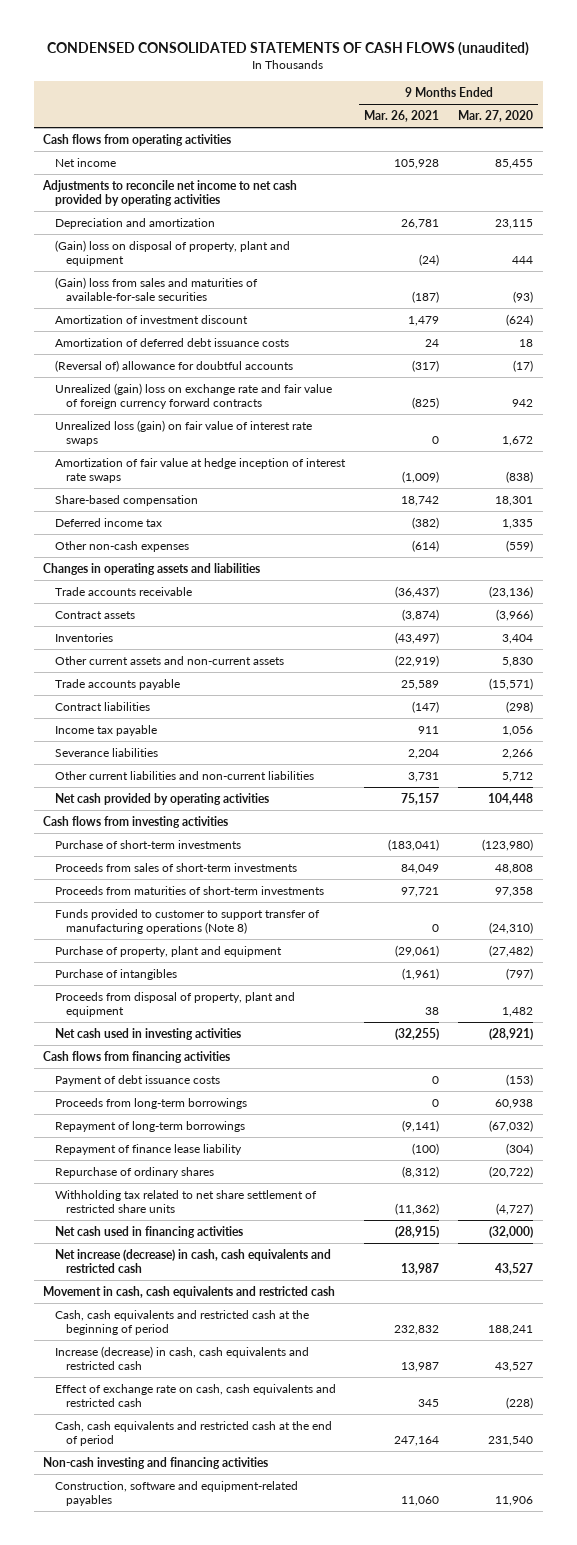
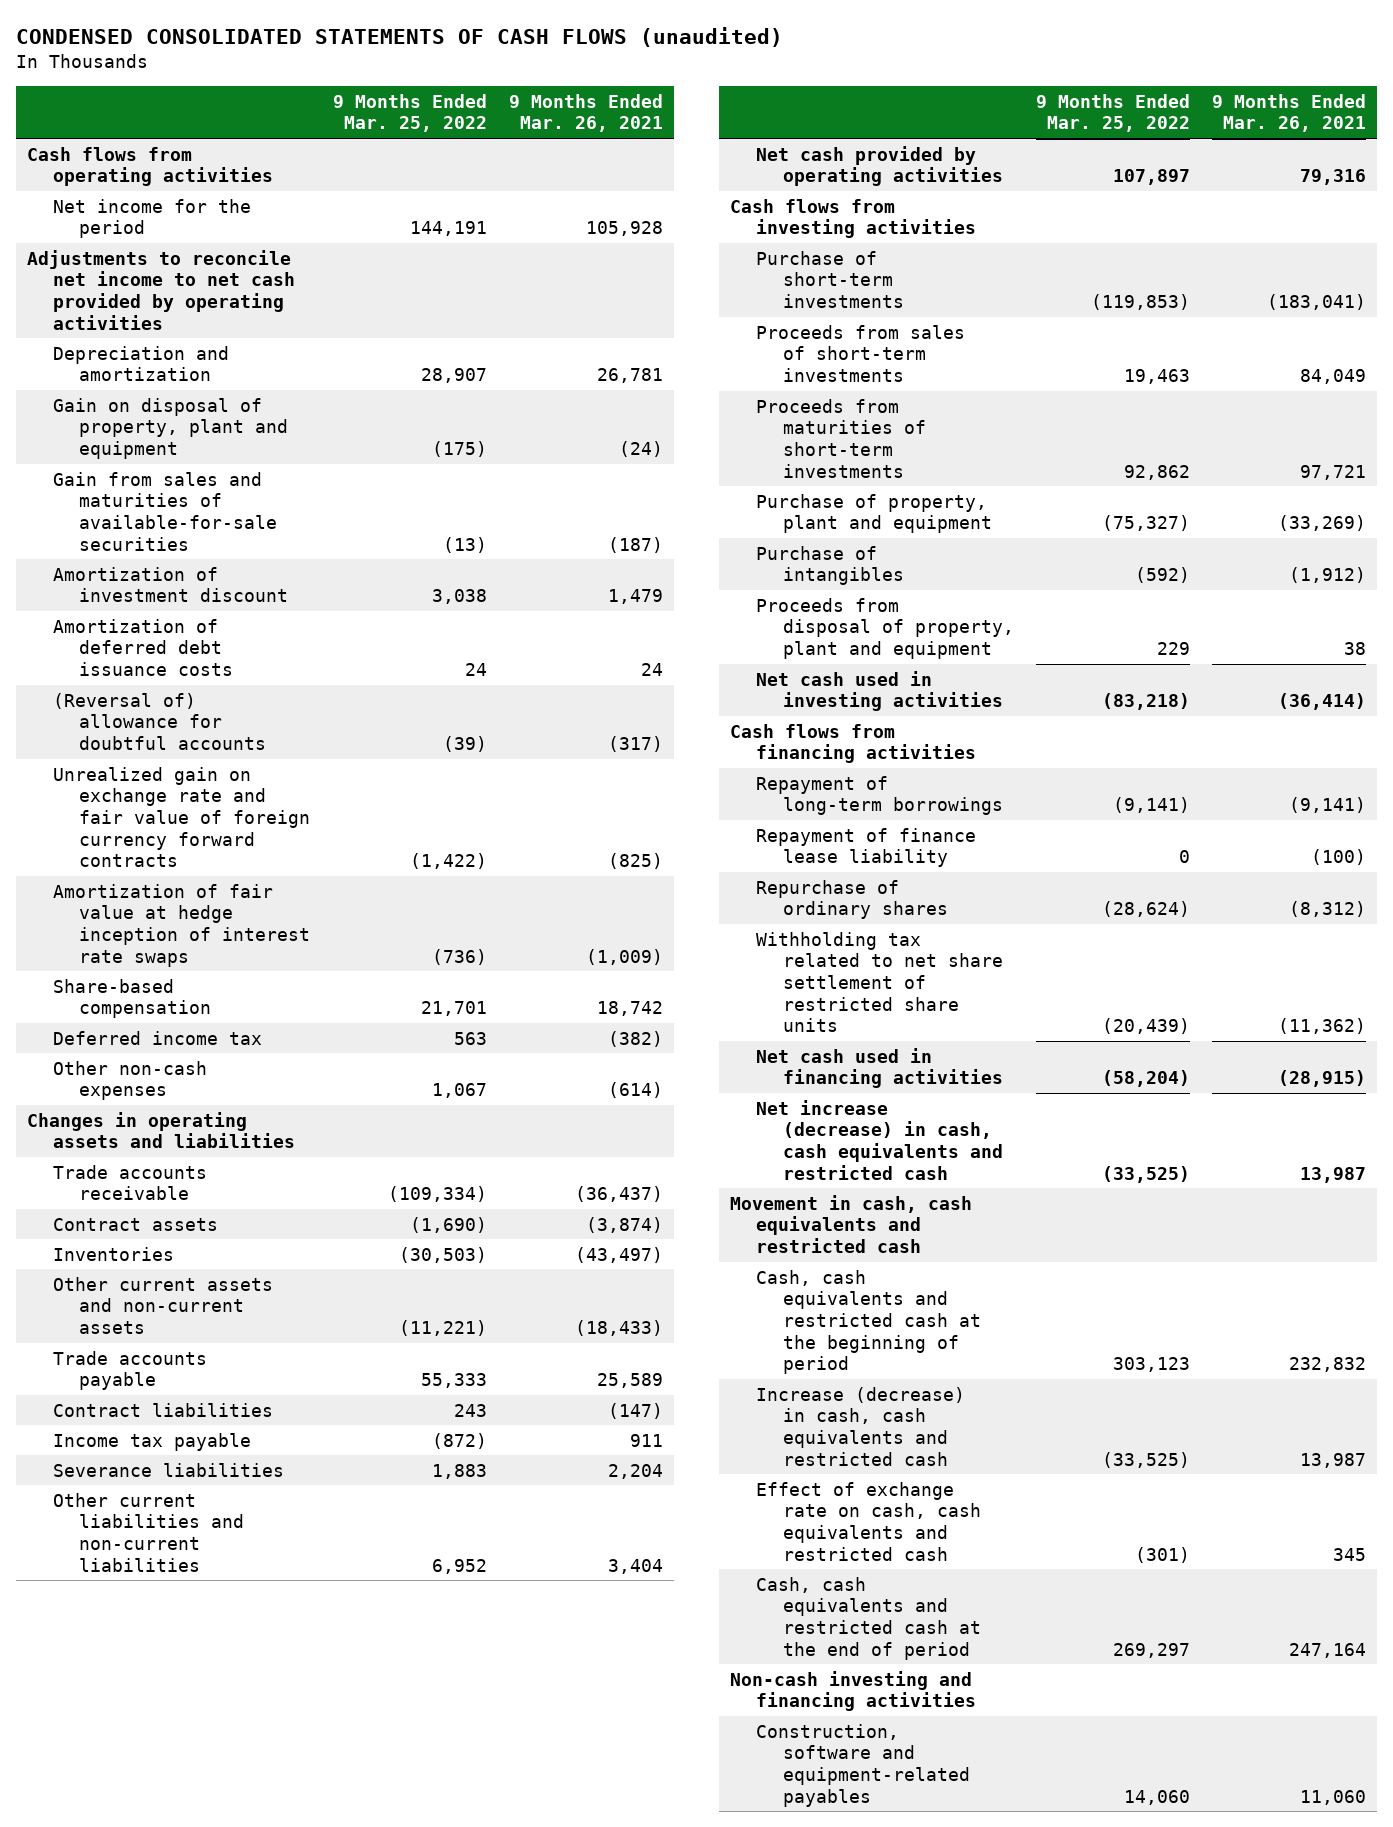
- | 9 Months Ended Mar. 26, 2021 | 9 Months Ended Mar. 27, 2020
+ | 9 Months Ended Mar. 25, 2022 | 9 Months Ended Mar. 26, 2021
- Net income | 105,928 | 85,455
+ Net income for the period | 144,191 | 105,928
- (Gain) loss on disposal of property, plant and equipment | (24) | 444
- (Gain) loss from sales and maturities of available-for-sale securities | (187) | (93)
+ Gain on disposal of property, plant and equipment | (175) | (24)
+ Gain from sales and maturities of available-for-sale securities | (13) | (187)
- Unrealized (gain) loss on exchange rate and fair value of foreign currency forward contracts | (825) | 942
- Unrealized loss (gain) on fair value of interest rate swaps | 0 | 1,672
+ Unrealized gain on exchange rate and fair value of foreign currency forward contracts | (1,422) | (825)
- Other current assets and non-current assets | (22,919) | 5,830
+ Other current assets and non-current assets | (11,221) | (18,433)
- Other current liabilities and non-current liabilities | 3,731 | 5,712
- Net cash provided by operating activities | 75,157 | 104,448
+ Other current liabilities and non-current liabilities | 6,952 | 3,404
+ Net cash provided by operating activities | 107,897 | 79,316
- Funds provided to customer to support transfer of manufacturing operations (Note 8) | 0 | (24,310)
- Purchase of property, plant and equipment | (29,061) | (27,482)
- Purchase of intangibles | (1,961) | (797)
+ Purchase of property, plant and equipment | (75,327) | (33,269)
+ Purchase of intangibles | (592) | (1,912)
- Net cash used in investing activities | (32,255) | (28,921)
+ Net cash used in investing activities | (83,218) | (36,414)
- Payment of debt issuance costs | 0 | (153)
- Proceeds from long-term borrowings | 0 | 60,938

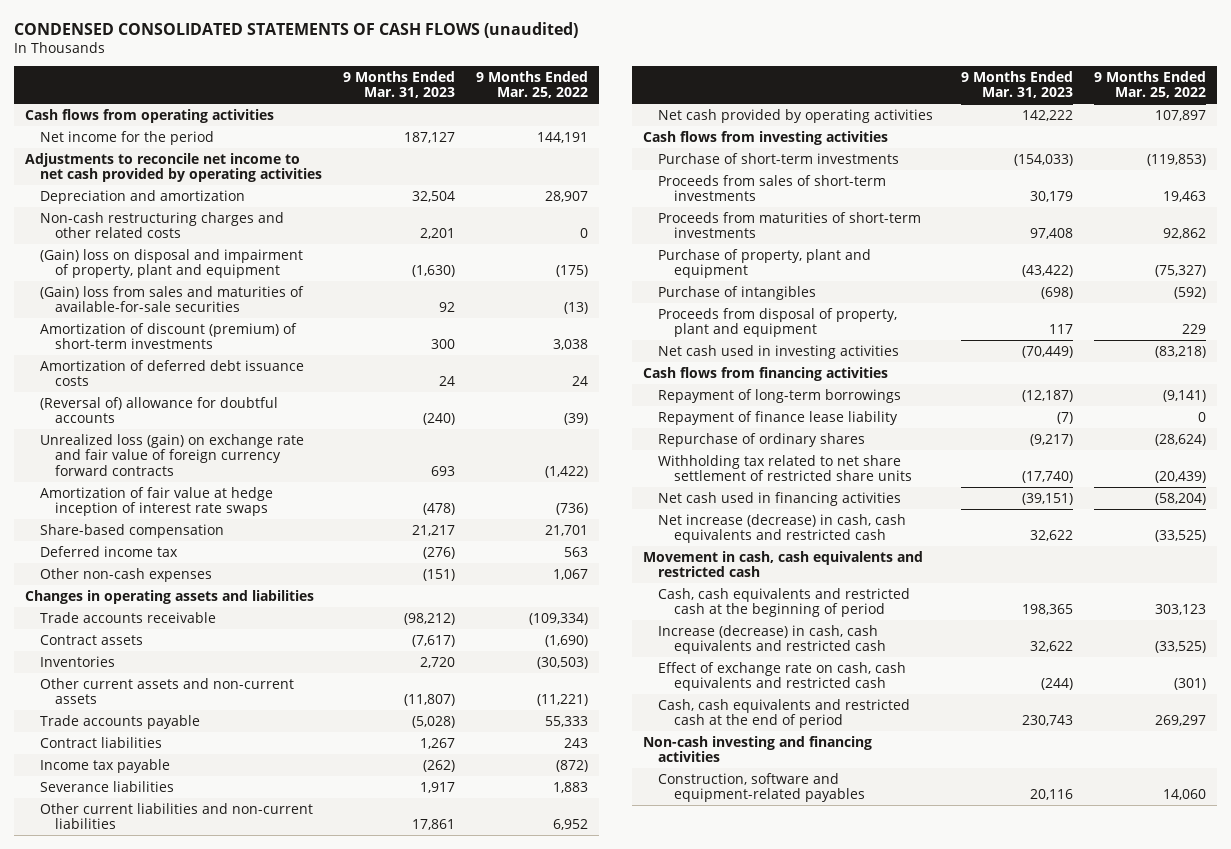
- | 9 Months Ended Mar. 25, 2022 | 9 Months Ended Mar. 26, 2021
+ | 9 Months Ended Mar. 31, 2023 | 9 Months Ended Mar. 25, 2022
- Gain on disposal of property, plant and equipment | (175) | (24)
- Gain from sales and maturities of available-for-sale securities | (13) | (187)
- Amortization of investment discount | 3,038 | 1,479
+ Non-cash restructuring charges and other related costs | 2,201 | 0
+ (Gain) loss on disposal and impairment of property, plant and equipment | (1,630) | (175)
+ (Gain) loss from sales and maturities of available-for-sale securities | 92 | (13)
+ Amortization of discount (premium) of short-term investments | 300 | 3,038
- Unrealized gain on exchange rate and fair value of foreign currency forward contracts | (1,422) | (825)
+ Unrealized loss (gain) on exchange rate and fair value of foreign currency forward contracts | 693 | (1,422)

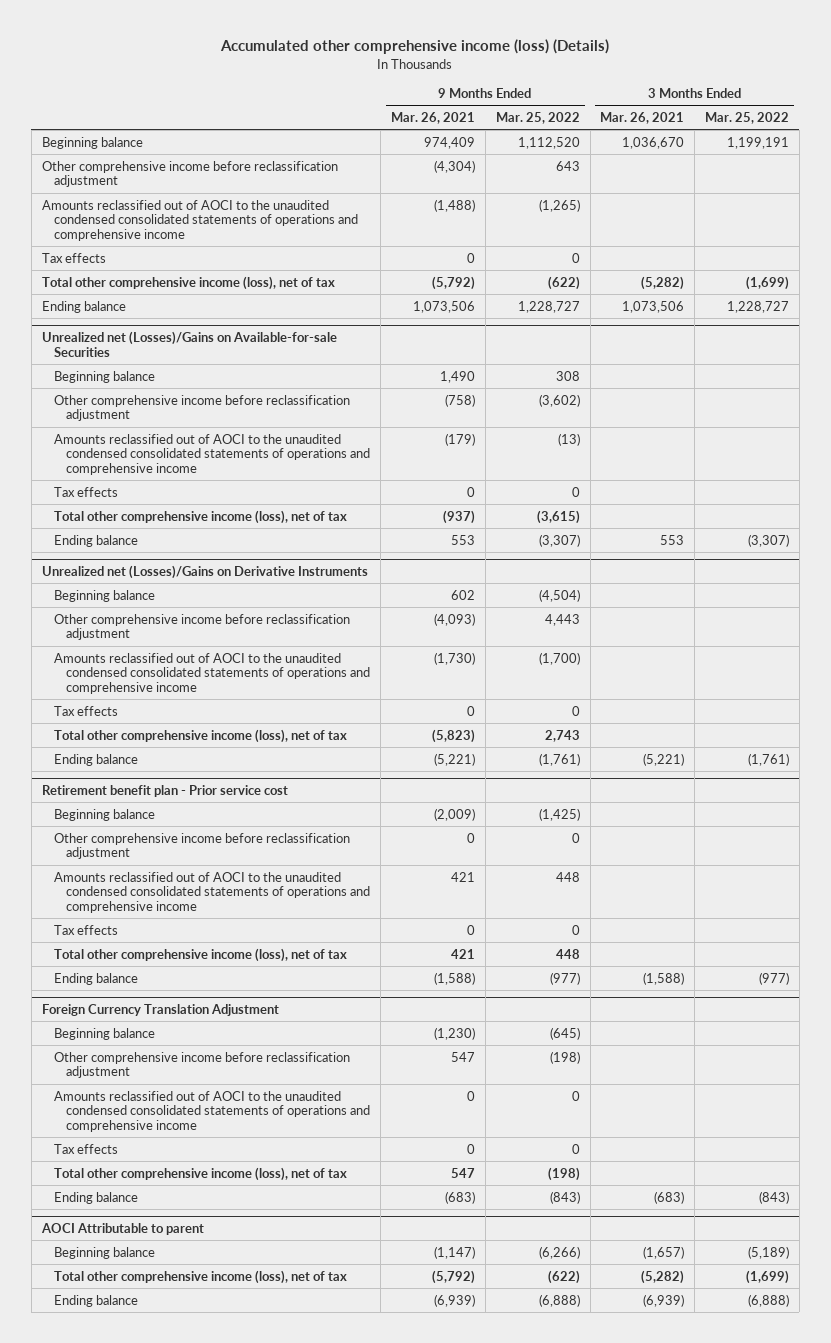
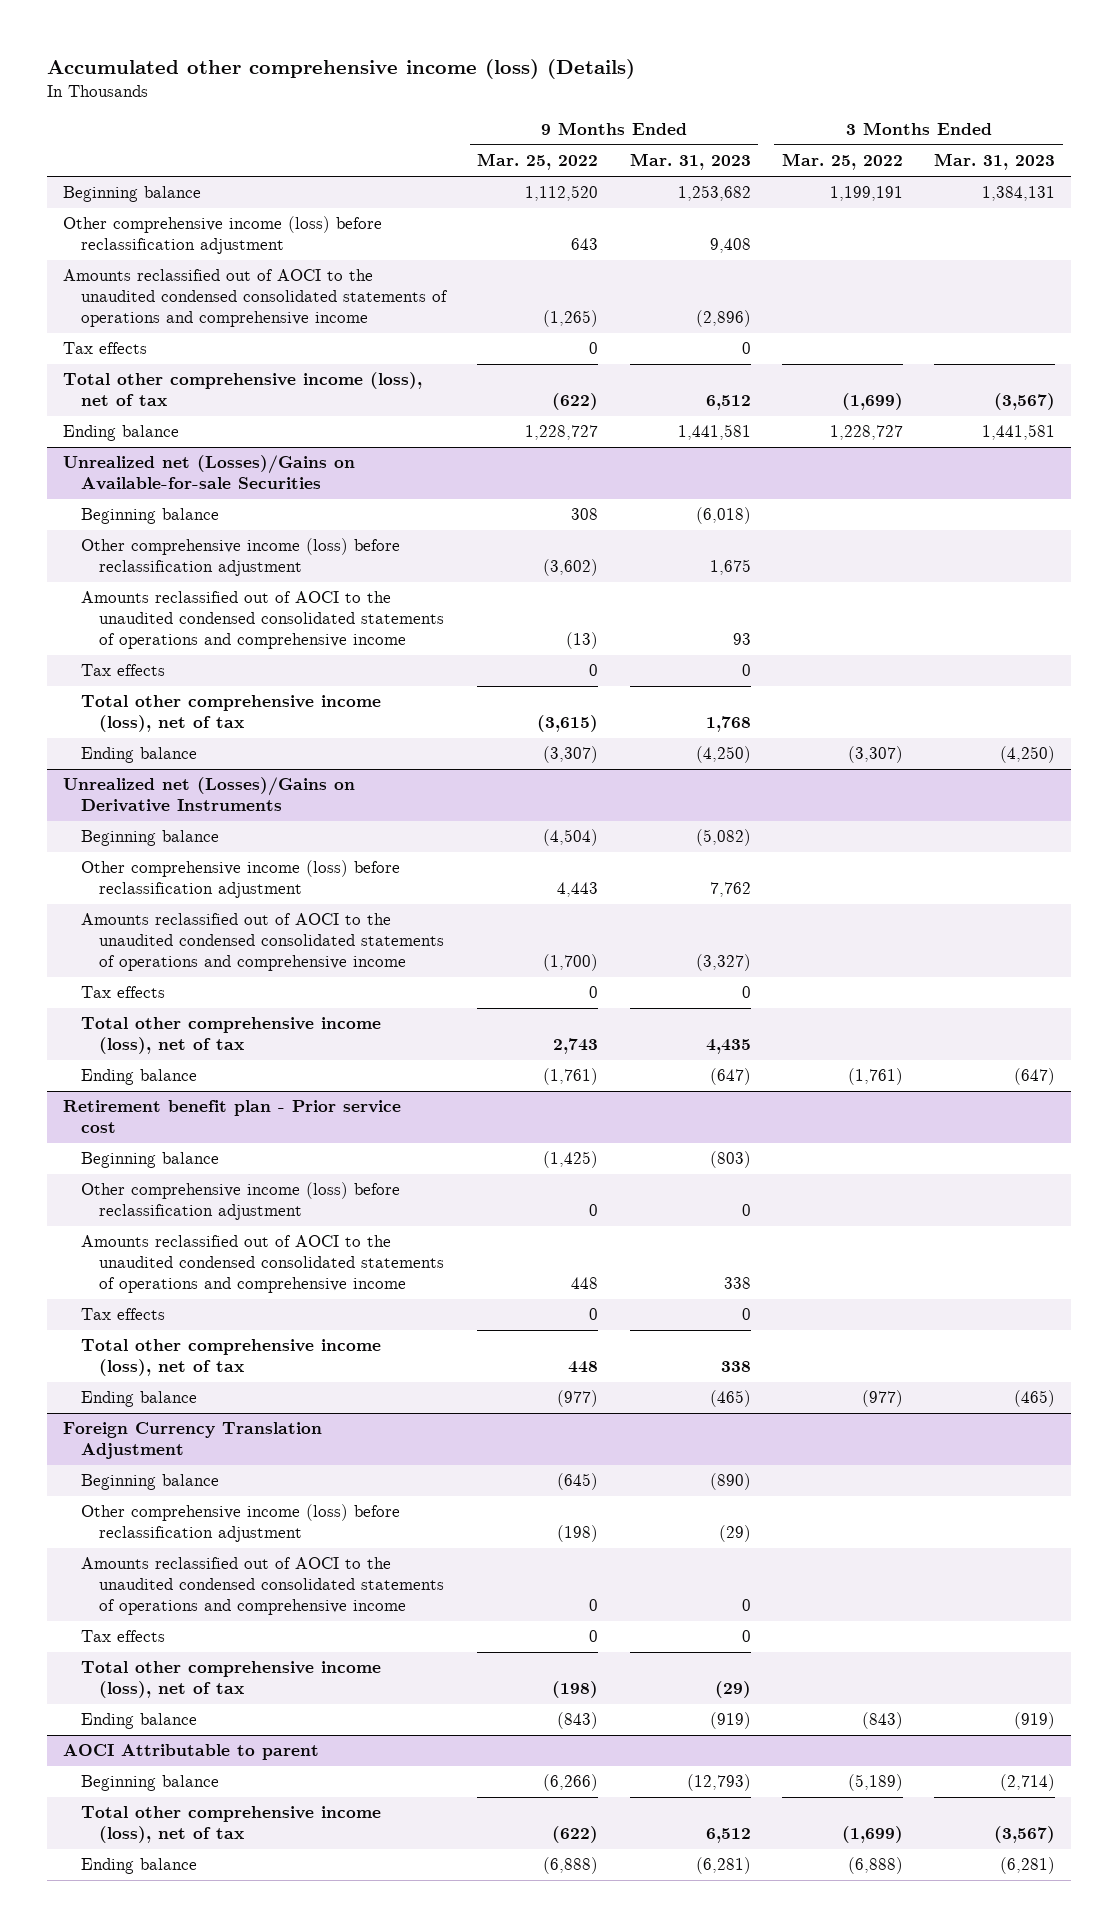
- | 9 Months Ended Mar. 26, 2021 | 9 Months Ended Mar. 25, 2022 | 3 Months Ended Mar. 26, 2021 | 3 Months Ended Mar. 25, 2022
+ | 9 Months Ended Mar. 25, 2022 | 9 Months Ended Mar. 31, 2023 | 3 Months Ended Mar. 25, 2022 | 3 Months Ended Mar. 31, 2023
- Other comprehensive income before reclassification adjustment | (4,304) | 643 | |
+ Other comprehensive income (loss) before reclassification adjustment | 643 | 9,408 | |
@ Unrealized net (Losses)/Gains on Available-for-sale Securities
- Other comprehensive income before reclassification adjustment | (758) | (3,602) | |
+ Other comprehensive income (loss) before reclassification adjustment | (3,602) | 1,675 | |
@ Unrealized net (Losses)/Gains on Derivative Instruments
- Other comprehensive income before reclassification adjustment | (4,093) | 4,443 | |
+ Other comprehensive income (loss) before reclassification adjustment | 4,443 | 7,762 | |
@ Retirement benefit plan - Prior service cost
- Other comprehensive income before reclassification adjustment | 0 | 0 | |
+ Other comprehensive income (loss) before reclassification adjustment | 0 | 0 | |
@ Foreign Currency Translation Adjustment
- Other comprehensive income before reclassification adjustment | 547 | (198) | |
+ Other comprehensive income (loss) before reclassification adjustment | (198) | (29) | |

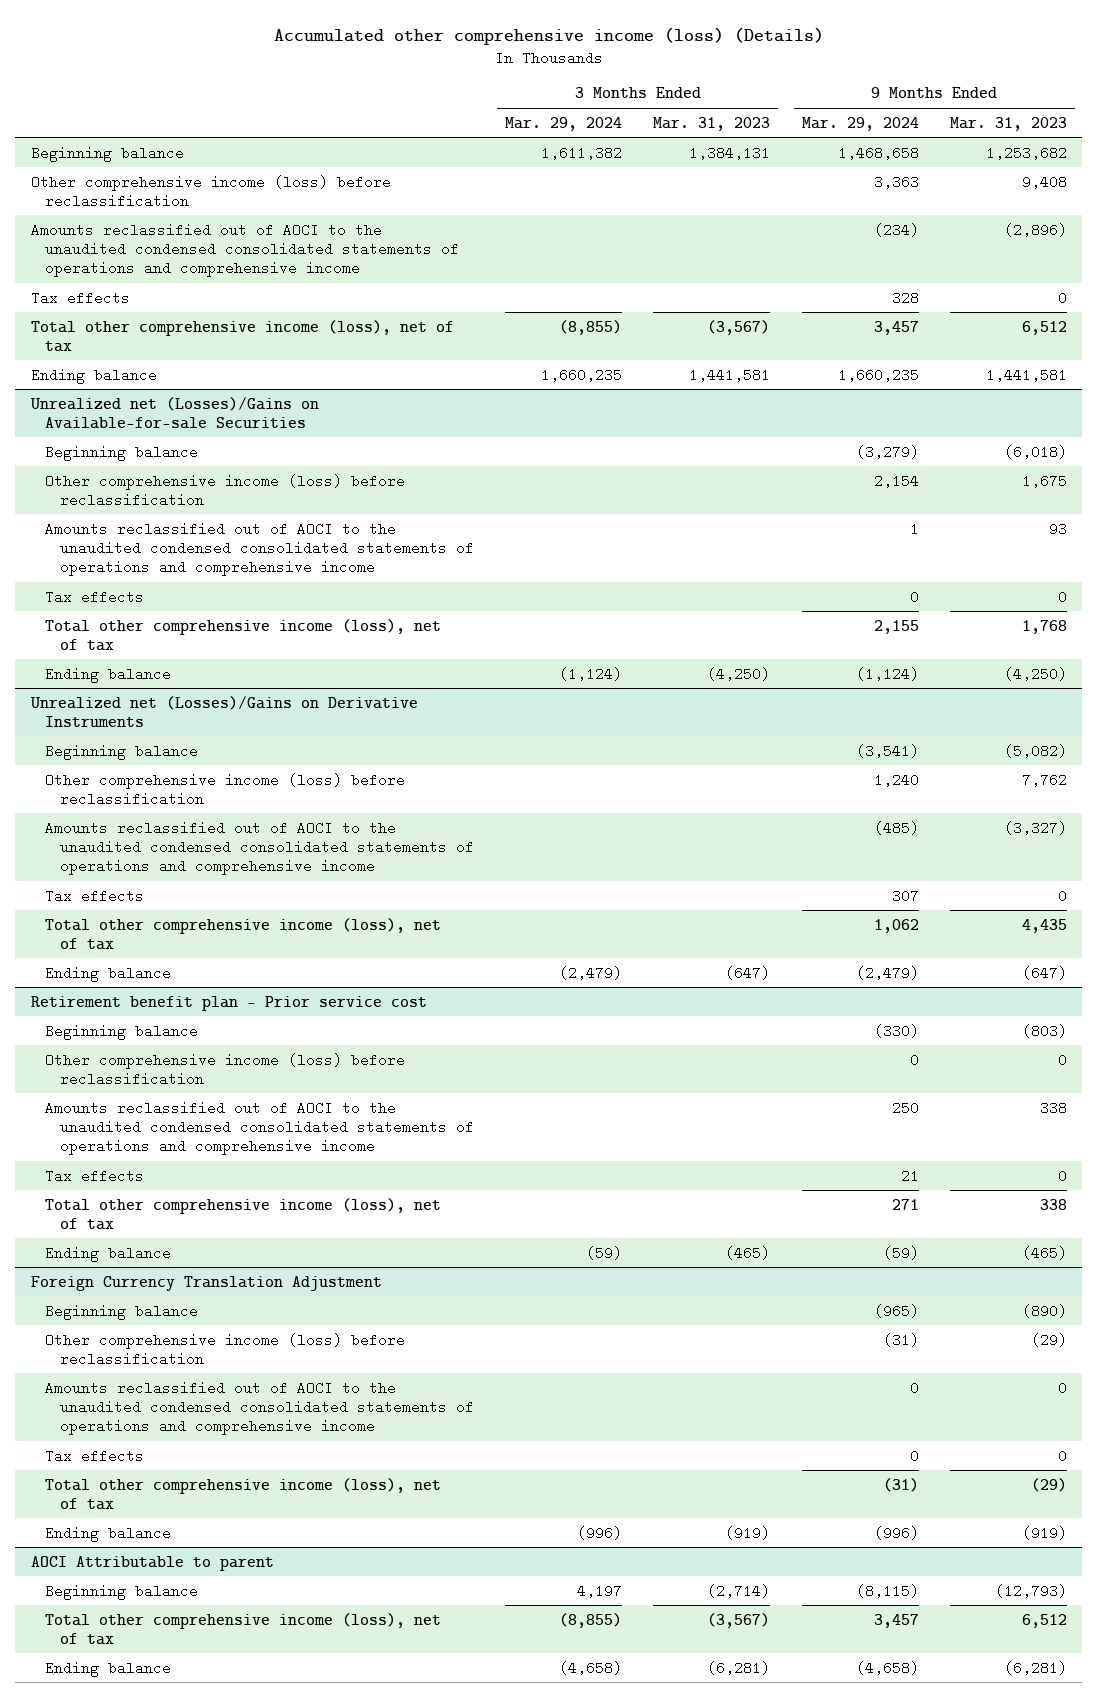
- | 9 Months Ended Mar. 25, 2022 | 9 Months Ended Mar. 31, 2023 | 3 Months Ended Mar. 25, 2022 | 3 Months Ended Mar. 31, 2023
+ | 3 Months Ended Mar. 29, 2024 | 3 Months Ended Mar. 31, 2023 | 9 Months Ended Mar. 29, 2024 | 9 Months Ended Mar. 31, 2023
- Other comprehensive income (loss) before reclassification adjustment | 643 | 9,408 | |
+ Other comprehensive income (loss) before reclassification | | | 3,363 | 9,408
@ Unrealized net (Losses)/Gains on Available-for-sale Securities
- Other comprehensive income (loss) before reclassification adjustment | (3,602) | 1,675 | |
+ Other comprehensive income (loss) before reclassification | | | 2,154 | 1,675
@ Unrealized net (Losses)/Gains on Derivative Instruments
- Other comprehensive income (loss) before reclassification adjustment | 4,443 | 7,762 | |
+ Other comprehensive income (loss) before reclassification | | | 1,240 | 7,762
@ Retirement benefit plan - Prior service cost
- Other comprehensive income (loss) before reclassification adjustment | 0 | 0 | |
+ Other comprehensive income (loss) before reclassification | | | 0 | 0
@ Foreign Currency Translation Adjustment
- Other comprehensive income (loss) before reclassification adjustment | (198) | (29) | |
+ Other comprehensive income (loss) before reclassification | | | (31) | (29)

